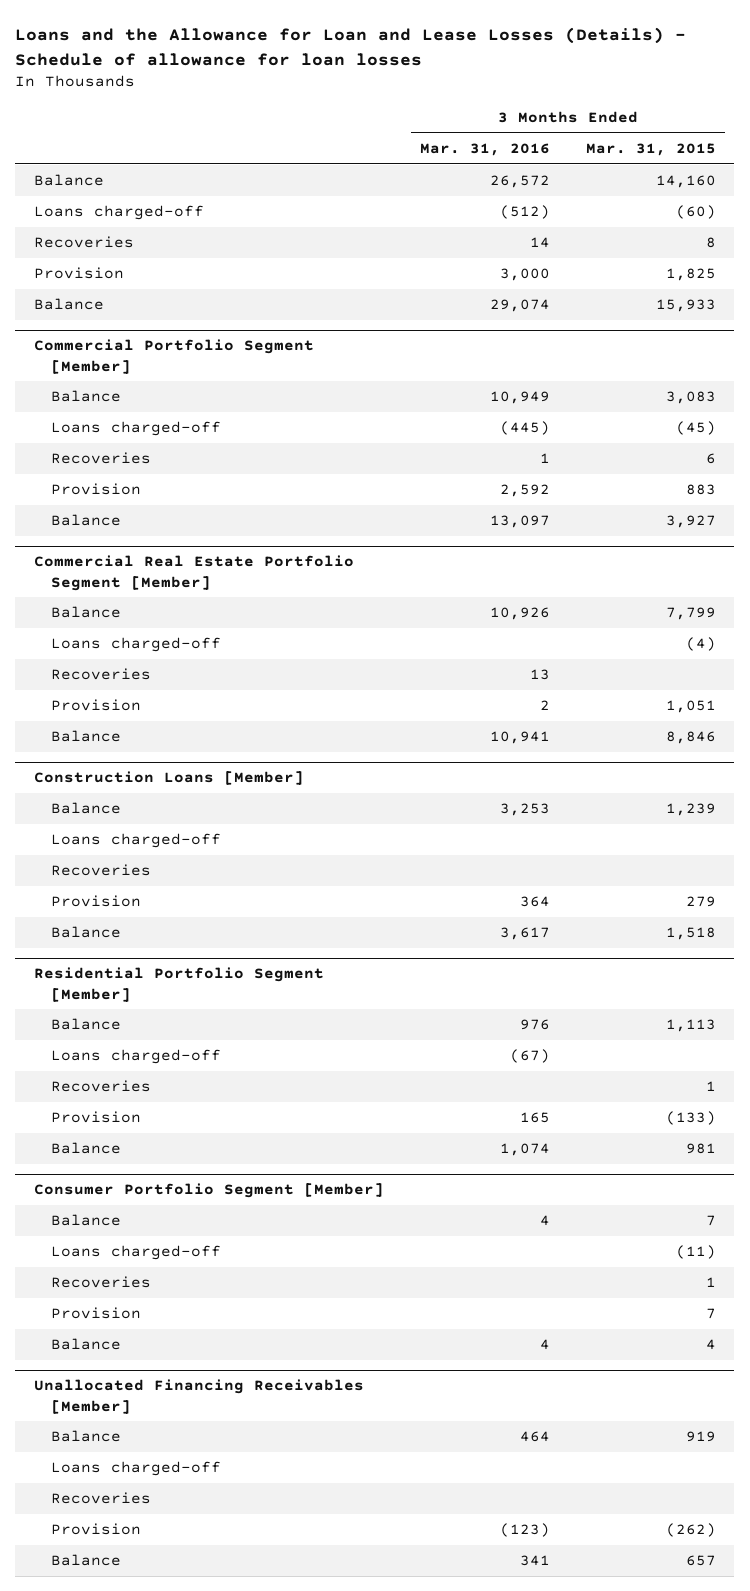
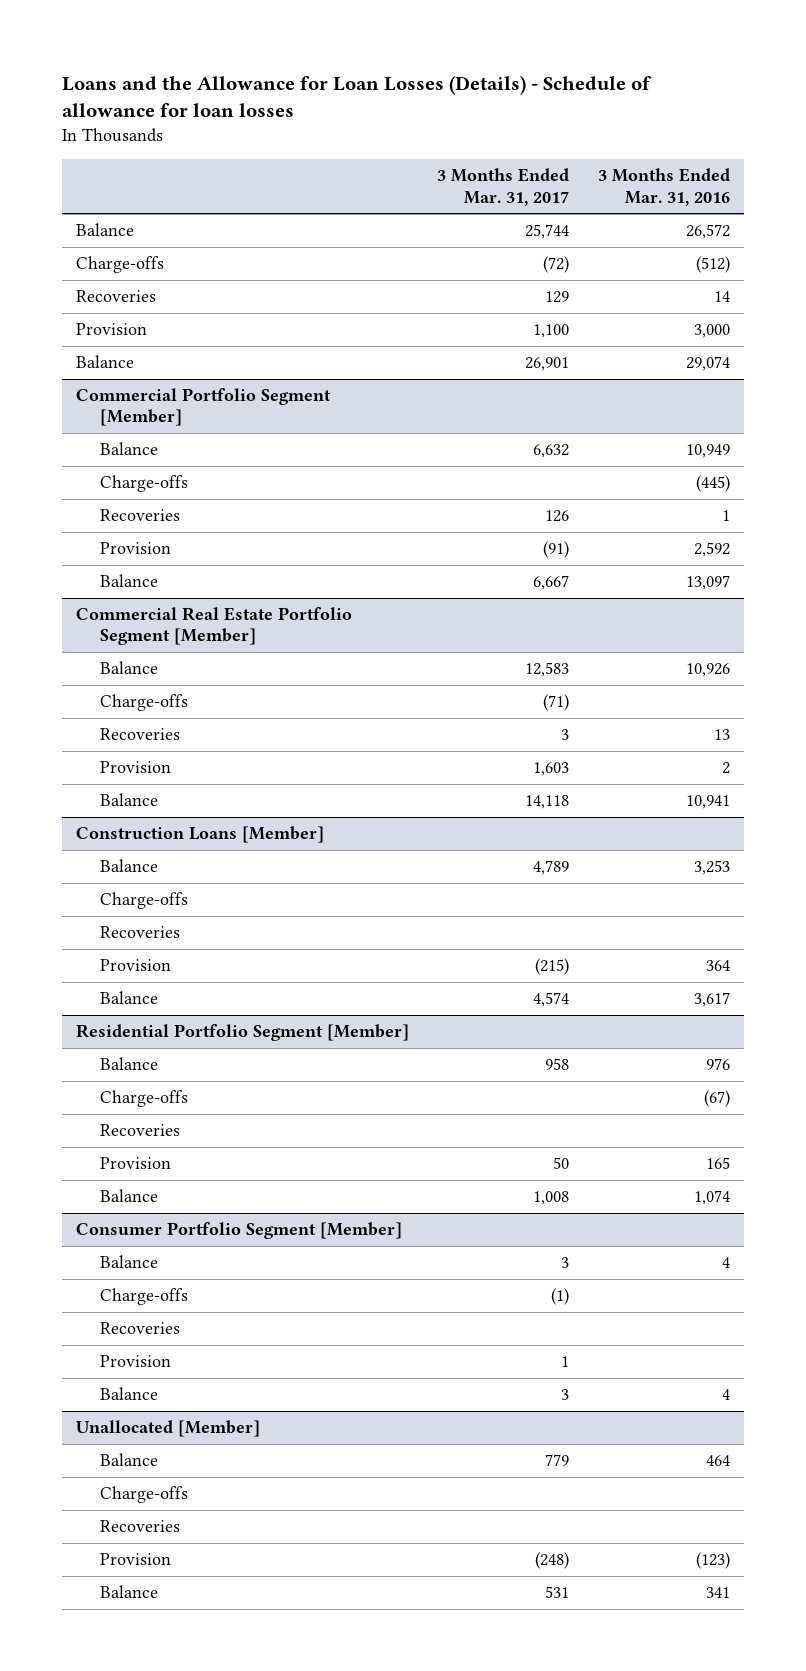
- Loans and the Allowance for Loan and Lease Losses (Details) - Schedule of allowance for loan losses
+ Loans and the Allowance for Loan Losses (Details) - Schedule of allowance for loan losses
- | 3 Months Ended Mar. 31, 2016 | 3 Months Ended Mar. 31, 2015
+ | 3 Months Ended Mar. 31, 2017 | 3 Months Ended Mar. 31, 2016
- Loans charged-off | (512) | (60)
+ Charge-offs | (72) | (512)
@ Commercial Portfolio Segment [Member]
- Loans charged-off | (445) | (45)
+ Charge-offs | | (445)
@ Commercial Real Estate Portfolio Segment [Member]
- Loans charged-off | | (4)
+ Charge-offs | (71) |
@ Construction Loans [Member]
- Loans charged-off
+ Charge-offs
@ Residential Portfolio Segment [Member]
- Loans charged-off | (67) |
+ Charge-offs | | (67)
@ Consumer Portfolio Segment [Member]
- Loans charged-off | | (11)
+ Charge-offs | (1) |
- Unallocated Financing Receivables [Member]
+ Unallocated [Member]
- Loans charged-off
+ Charge-offs

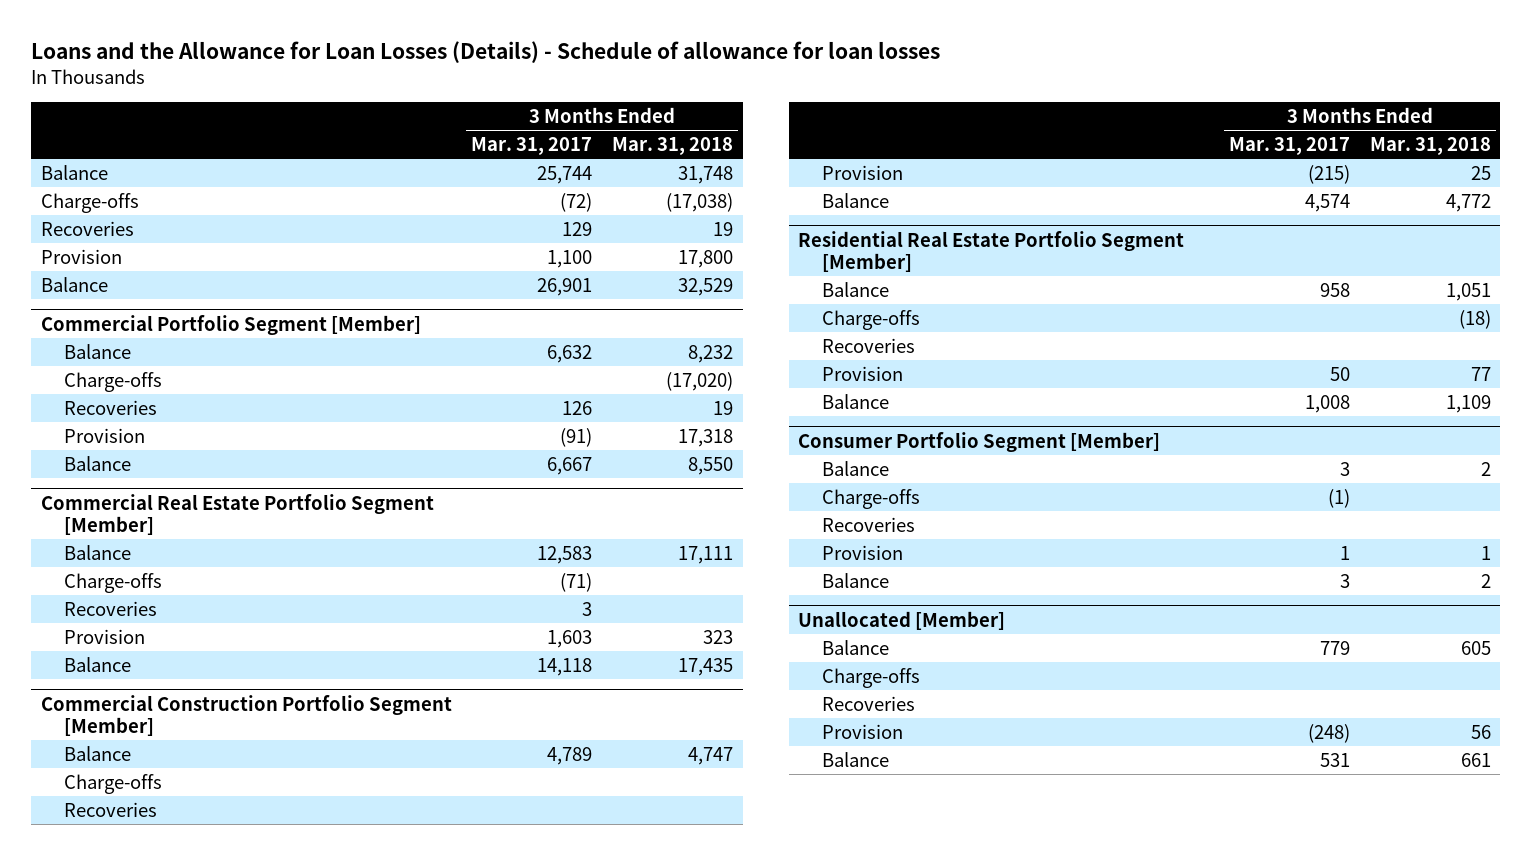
- | 3 Months Ended Mar. 31, 2017 | 3 Months Ended Mar. 31, 2016
+ | 3 Months Ended Mar. 31, 2017 | 3 Months Ended Mar. 31, 2018
- Construction Loans [Member]
+ Commercial Construction Portfolio Segment [Member]
- Residential Portfolio Segment [Member]
+ Residential Real Estate Portfolio Segment [Member]

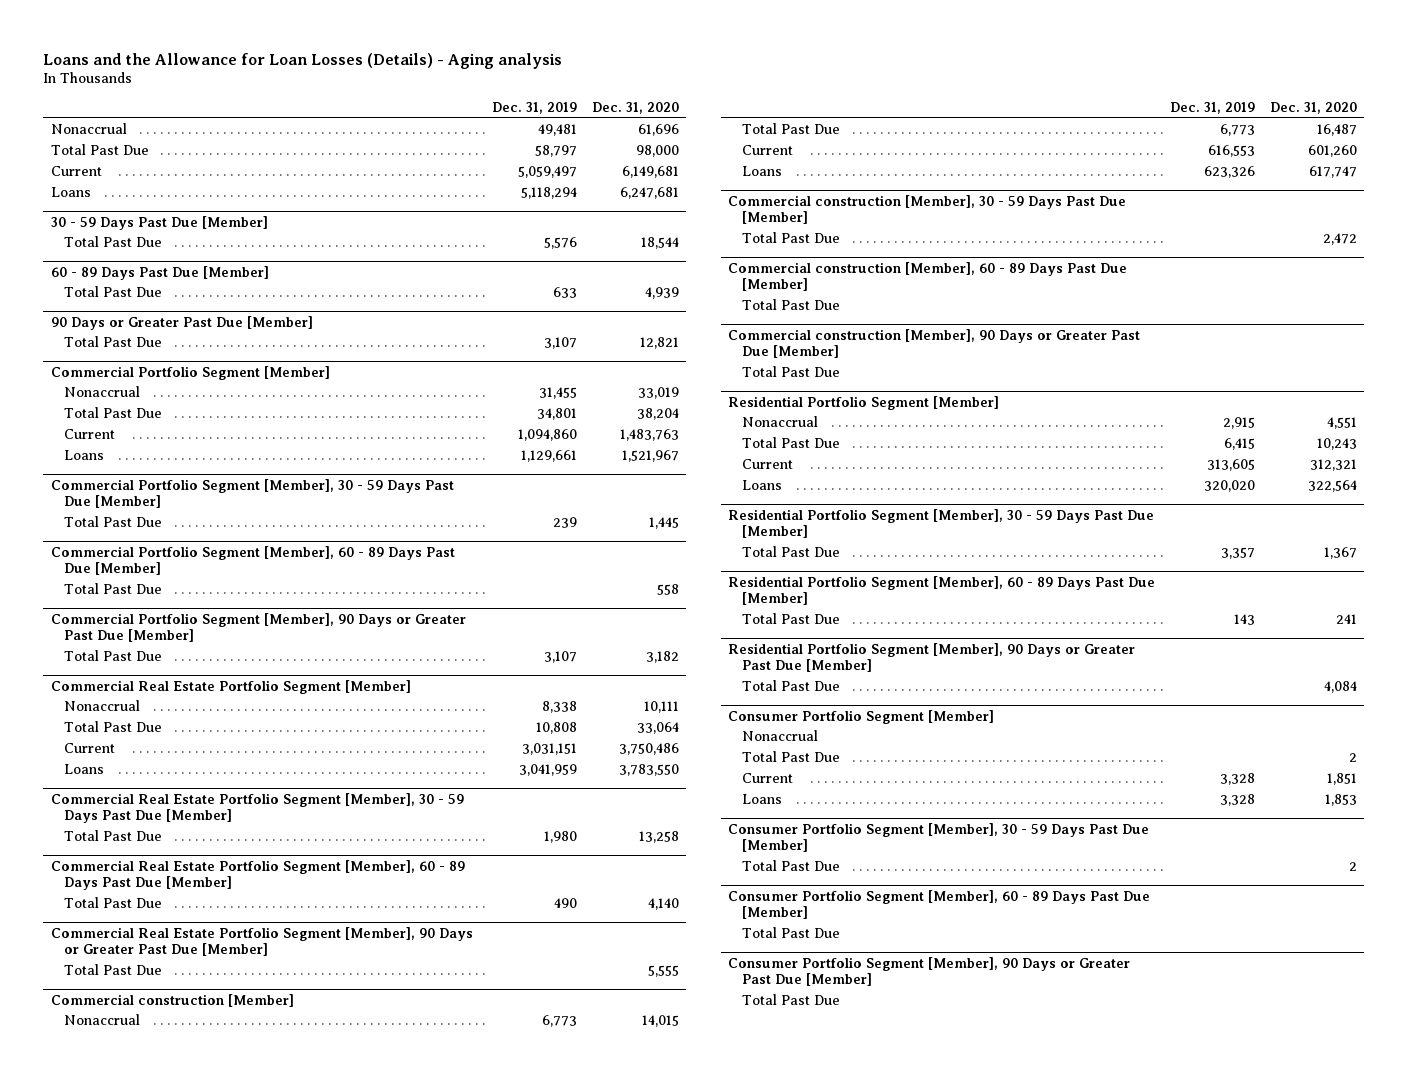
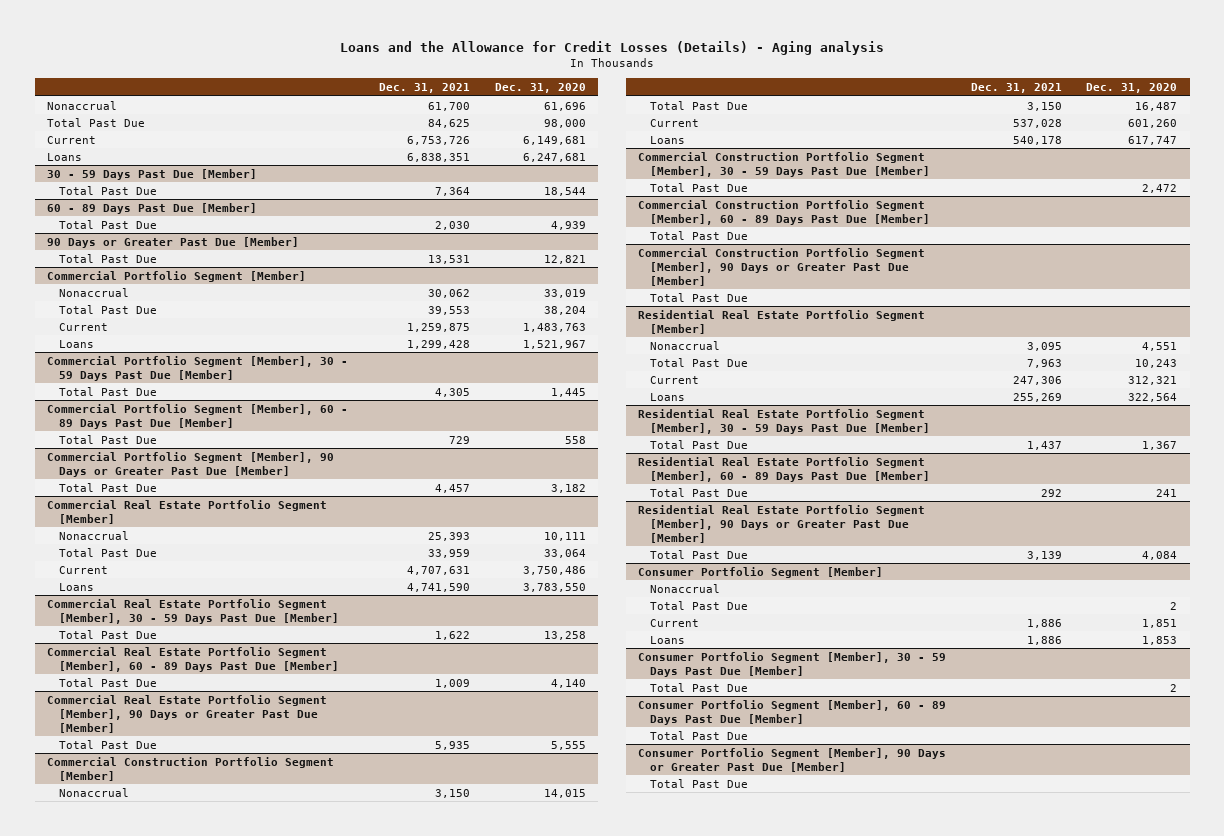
- Loans and the Allowance for Loan Losses (Details) - Aging analysis
+ Loans and the Allowance for Credit Losses (Details) - Aging analysis
- | Dec. 31, 2019 | Dec. 31, 2020
+ | Dec. 31, 2021 | Dec. 31, 2020
- Commercial construction [Member]
+ Commercial Construction Portfolio Segment [Member]
- Commercial construction [Member], 30 - 59 Days Past Due [Member]
+ Commercial Construction Portfolio Segment [Member], 30 - 59 Days Past Due [Member]
- Commercial construction [Member], 60 - 89 Days Past Due [Member]
+ Commercial Construction Portfolio Segment [Member], 60 - 89 Days Past Due [Member]
- Commercial construction [Member], 90 Days or Greater Past Due [Member]
+ Commercial Construction Portfolio Segment [Member], 90 Days or Greater Past Due [Member]
- Residential Portfolio Segment [Member]
+ Residential Real Estate Portfolio Segment [Member]
- Residential Portfolio Segment [Member], 30 - 59 Days Past Due [Member]
+ Residential Real Estate Portfolio Segment [Member], 30 - 59 Days Past Due [Member]
- Residential Portfolio Segment [Member], 60 - 89 Days Past Due [Member]
+ Residential Real Estate Portfolio Segment [Member], 60 - 89 Days Past Due [Member]
- Residential Portfolio Segment [Member], 90 Days or Greater Past Due [Member]
+ Residential Real Estate Portfolio Segment [Member], 90 Days or Greater Past Due [Member]

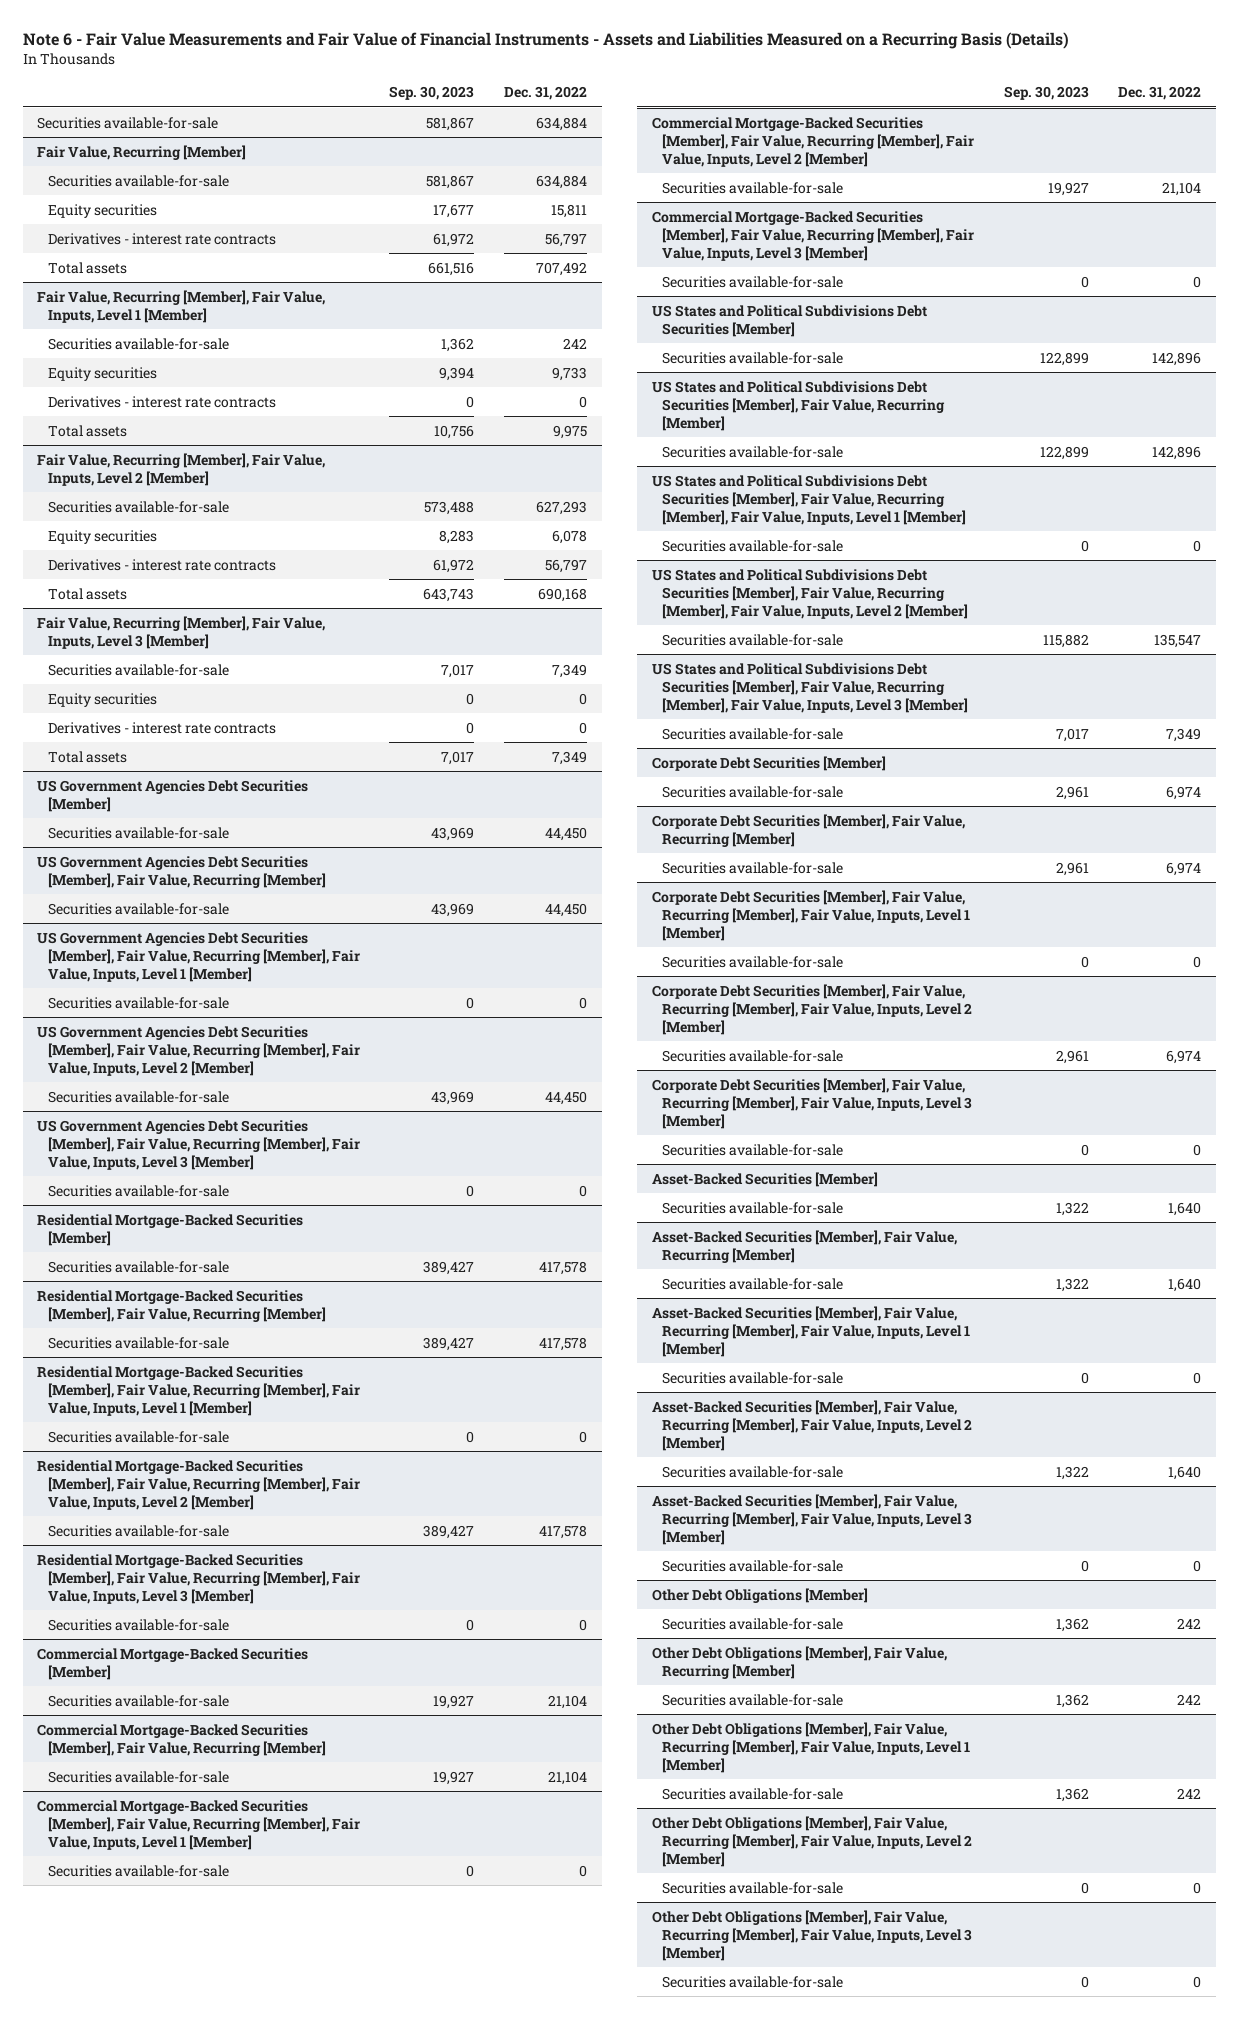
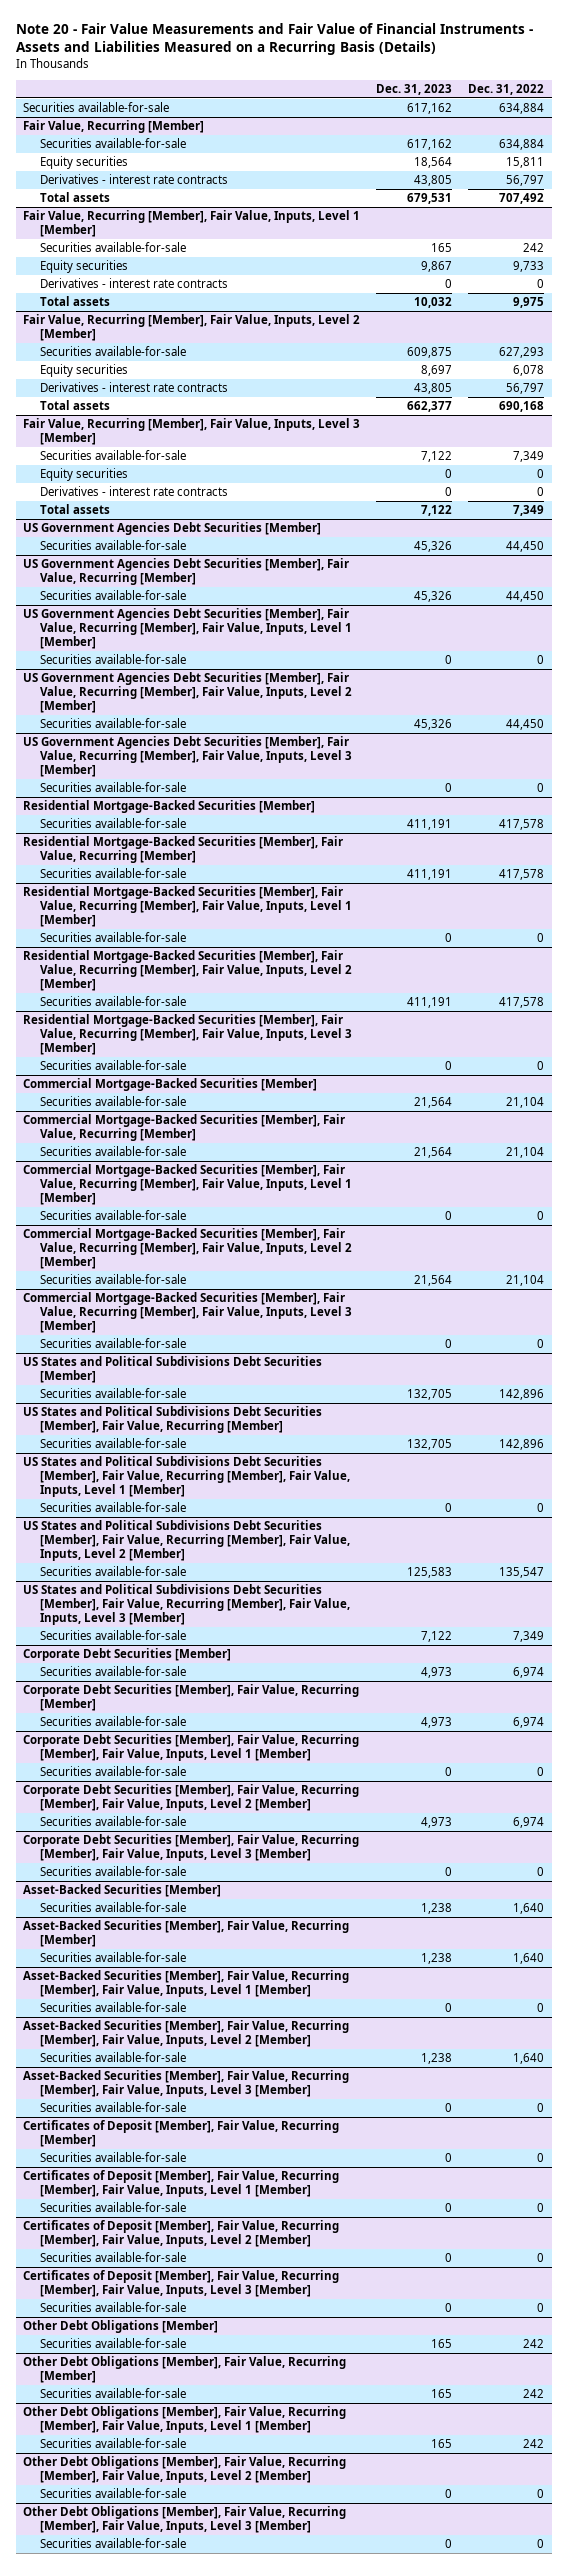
- Note 6 - Fair Value Measurements and Fair Value of Financial Instruments - Assets and Liabilities Measured on a Recurring Basis (Details)
+ Note 20 - Fair Value Measurements and Fair Value of Financial Instruments - Assets and Liabilities Measured on a Recurring Basis (Details)
- | Sep. 30, 2023 | Dec. 31, 2022
+ | Dec. 31, 2023 | Dec. 31, 2022
+ Certificates of Deposit [Member], Fair Value, Recurring [Member]
+ Securities available-for-sale | 0 | 0
+ Certificates of Deposit [Member], Fair Value, Recurring [Member], Fair Value, Inputs, Level 1 [Member]
+ Securities available-for-sale | 0 | 0
+ Certificates of Deposit [Member], Fair Value, Recurring [Member], Fair Value, Inputs, Level 2 [Member]
+ Securities available-for-sale | 0 | 0
+ Certificates of Deposit [Member], Fair Value, Recurring [Member], Fair Value, Inputs, Level 3 [Member]
+ Securities available-for-sale | 0 | 0

